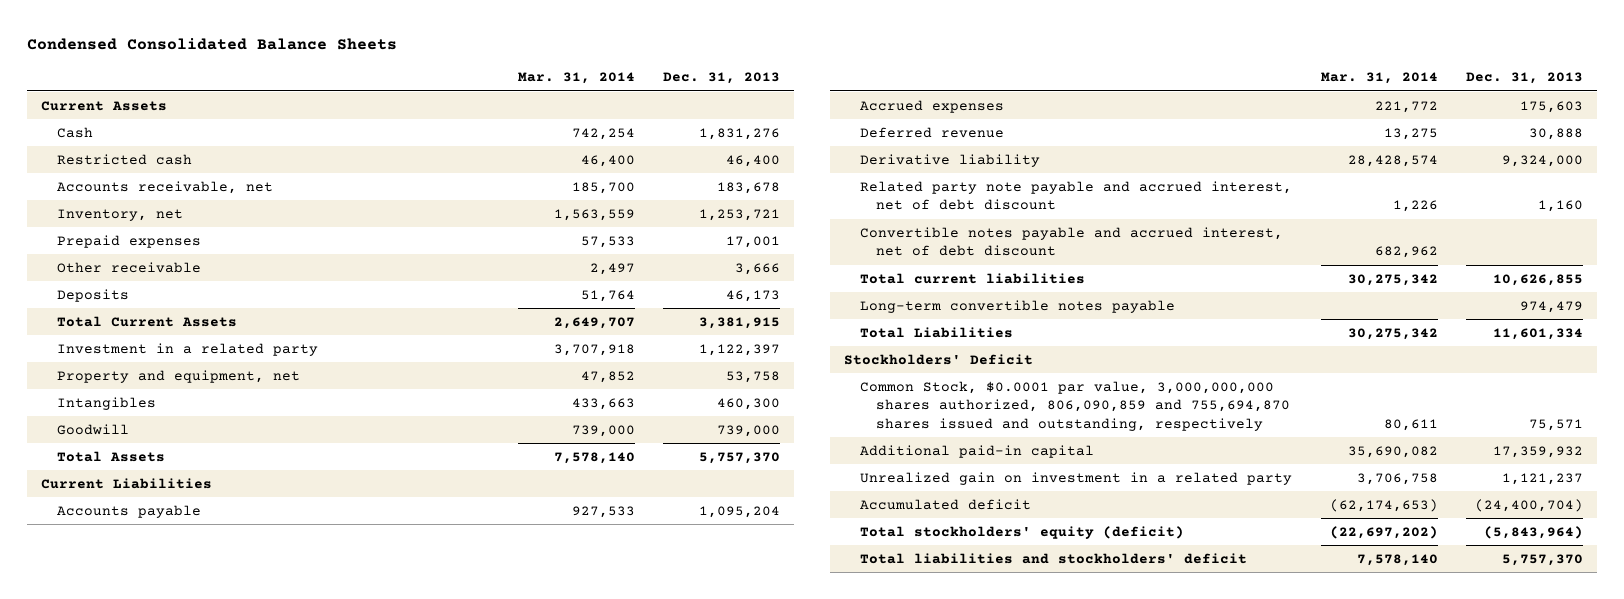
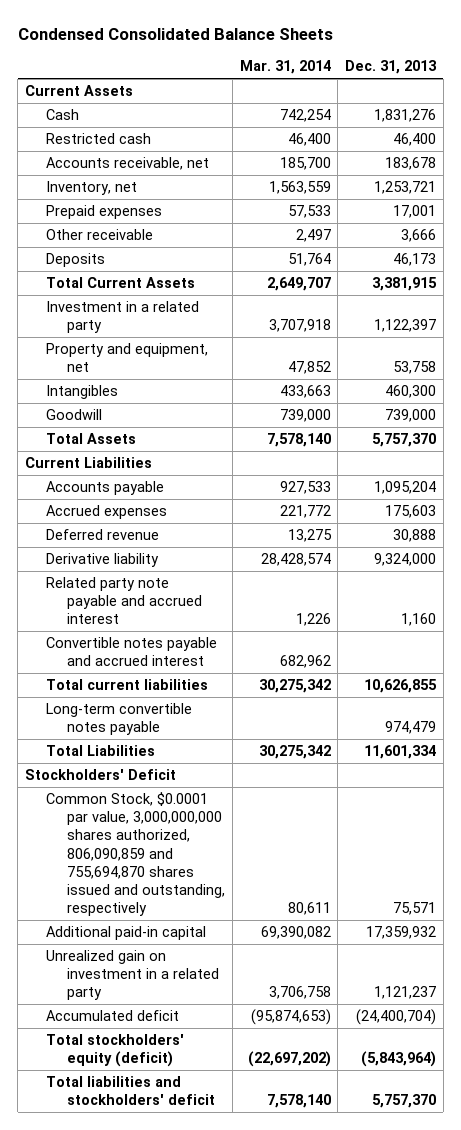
- Related party note payable and accrued interest, net of debt discount | 1,226 | 1,160
- Convertible notes payable and accrued interest, net of debt discount | 682,962 |
+ Related party note payable and accrued interest | 1,226 | 1,160
+ Convertible notes payable and accrued interest | 682,962 |
- Additional paid-in capital | 35,690,082 | 17,359,932
+ Additional paid-in capital | 69,390,082 | 17,359,932
- Accumulated deficit | (62,174,653) | (24,400,704)
+ Accumulated deficit | (95,874,653) | (24,400,704)

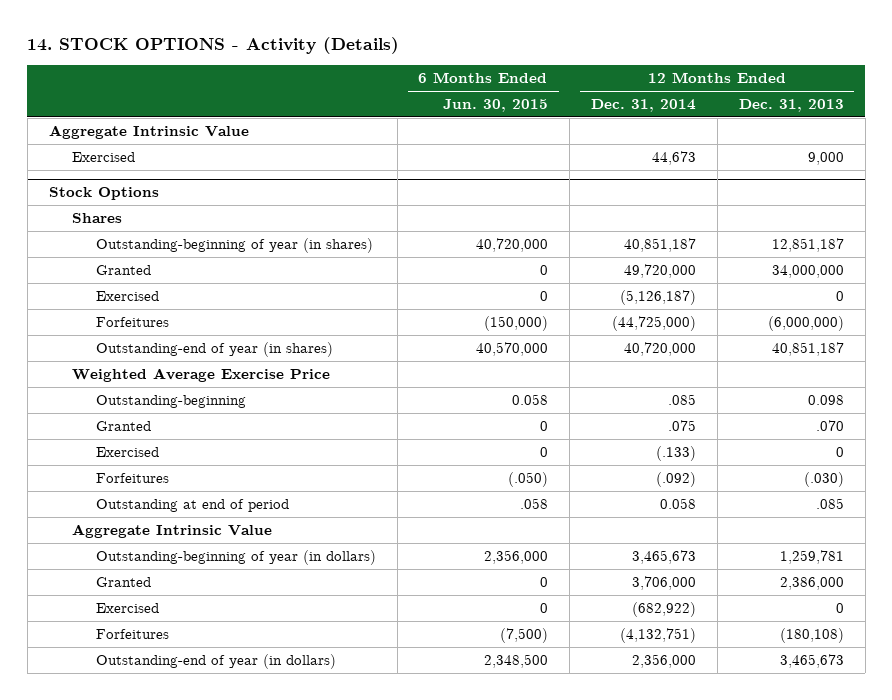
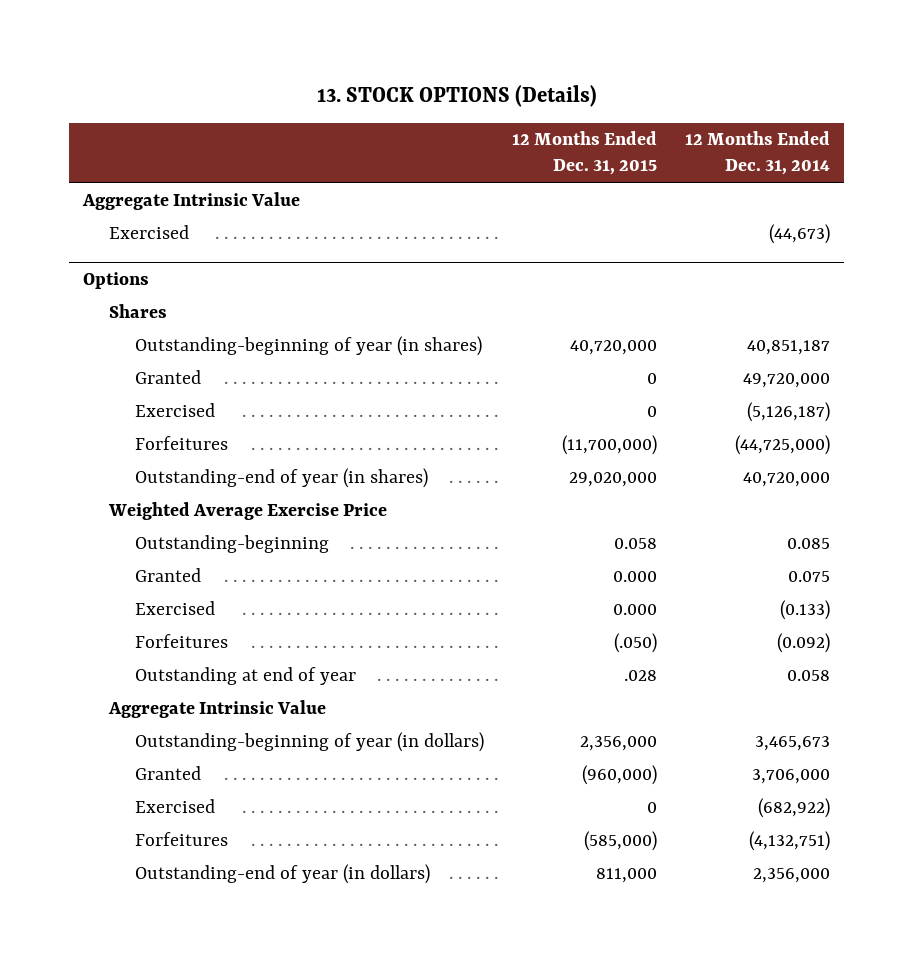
- 14. STOCK OPTIONS - Activity (Details)
+ 13. STOCK OPTIONS (Details)
- | 6 Months Ended Jun. 30, 2015 | 12 Months Ended Dec. 31, 2014 | 12 Months Ended Dec. 31, 2013
+ | 12 Months Ended Dec. 31, 2015 | 12 Months Ended Dec. 31, 2014
- Exercised | | 44,673 | 9,000
- Stock Options
+ Exercised | | (44,673)
+ Options
- Outstanding-beginning | 0.058 | .085 | 0.098
- Granted | 0 | .075 | .070
- Exercised | 0 | (.133) | 0
- Forfeitures | (.050) | (.092) | (.030)
- Outstanding at end of period | .058 | 0.058 | .085
+ Outstanding-beginning | 0.058 | 0.085
+ Granted | 0.000 | 0.075
+ Exercised | 0.000 | (0.133)
+ Forfeitures | (.050) | (0.092)
+ Outstanding at end of year | .028 | 0.058

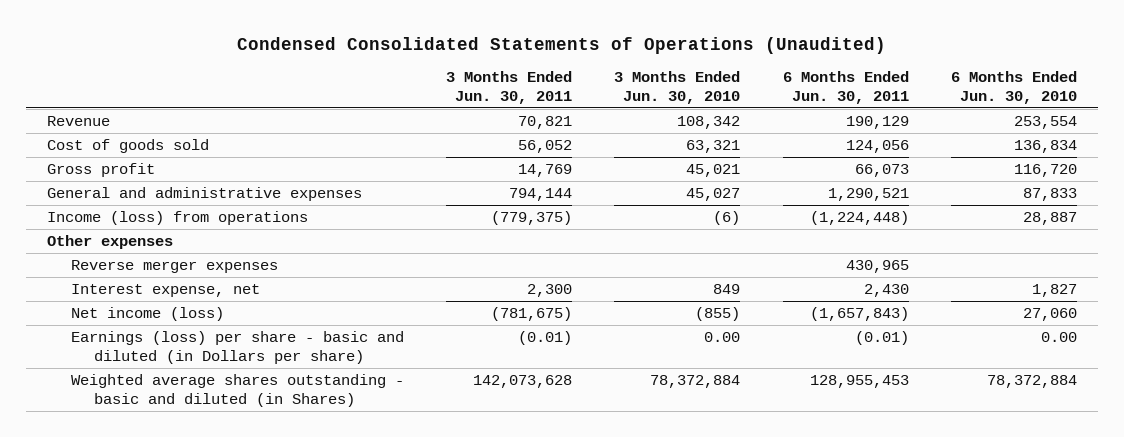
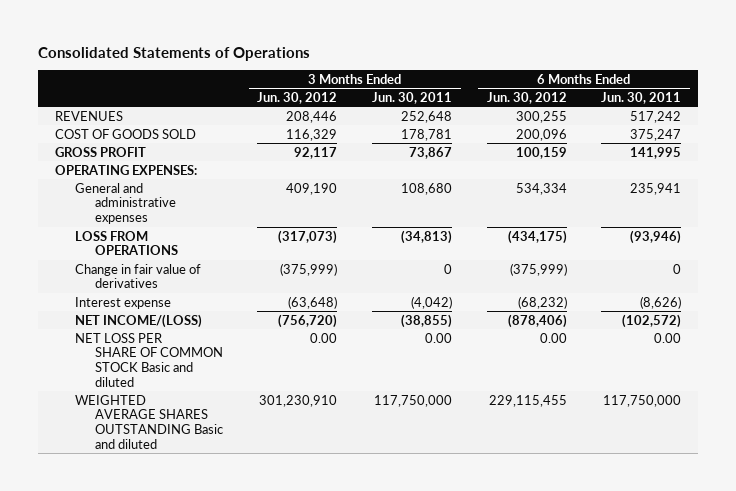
- Condensed Consolidated Statements of Operations (Unaudited)
+ Consolidated Statements of Operations
- | 3 Months Ended Jun. 30, 2011 | 3 Months Ended Jun. 30, 2010 | 6 Months Ended Jun. 30, 2011 | 6 Months Ended Jun. 30, 2010
+ | 3 Months Ended Jun. 30, 2012 | 3 Months Ended Jun. 30, 2011 | 6 Months Ended Jun. 30, 2012 | 6 Months Ended Jun. 30, 2011
- Revenue | 70,821 | 108,342 | 190,129 | 253,554
- Cost of goods sold | 56,052 | 63,321 | 124,056 | 136,834
- Gross profit | 14,769 | 45,021 | 66,073 | 116,720
- General and administrative expenses | 794,144 | 45,027 | 1,290,521 | 87,833
- Income (loss) from operations | (779,375) | (6) | (1,224,448) | 28,887
- Other expenses
- Reverse merger expenses | | | 430,965 |
- Interest expense, net | 2,300 | 849 | 2,430 | 1,827
- Net income (loss) | (781,675) | (855) | (1,657,843) | 27,060
- Earnings (loss) per share - basic and diluted (in Dollars per share) | (0.01) | 0.00 | (0.01) | 0.00
- Weighted average shares outstanding - basic and diluted (in Shares) | 142,073,628 | 78,372,884 | 128,955,453 | 78,372,884
+ REVENUES | 208,446 | 252,648 | 300,255 | 517,242
+ COST OF GOODS SOLD | 116,329 | 178,781 | 200,096 | 375,247
+ GROSS PROFIT | 92,117 | 73,867 | 100,159 | 141,995
+ OPERATING EXPENSES:
+ General and administrative expenses | 409,190 | 108,680 | 534,334 | 235,941
+ LOSS FROM OPERATIONS | (317,073) | (34,813) | (434,175) | (93,946)
+ Change in fair value of derivatives | (375,999) | 0 | (375,999) | 0
+ Interest expense | (63,648) | (4,042) | (68,232) | (8,626)
+ NET INCOME/(LOSS) | (756,720) | (38,855) | (878,406) | (102,572)
+ NET LOSS PER SHARE OF COMMON STOCK Basic and diluted | 0.00 | 0.00 | 0.00 | 0.00
+ WEIGHTED AVERAGE SHARES OUTSTANDING Basic and diluted | 301,230,910 | 117,750,000 | 229,115,455 | 117,750,000

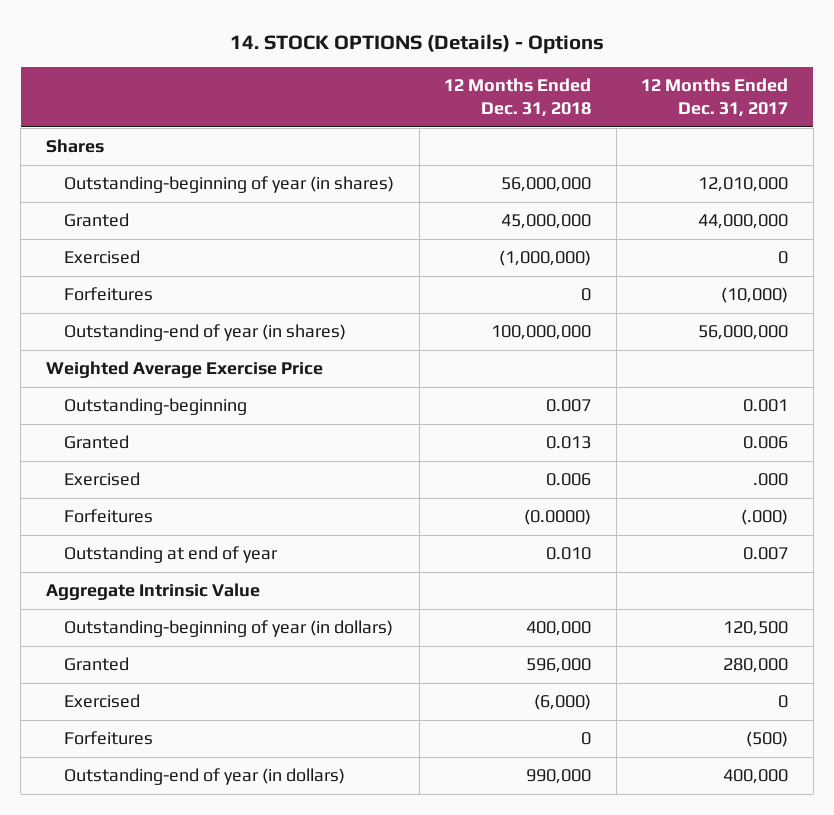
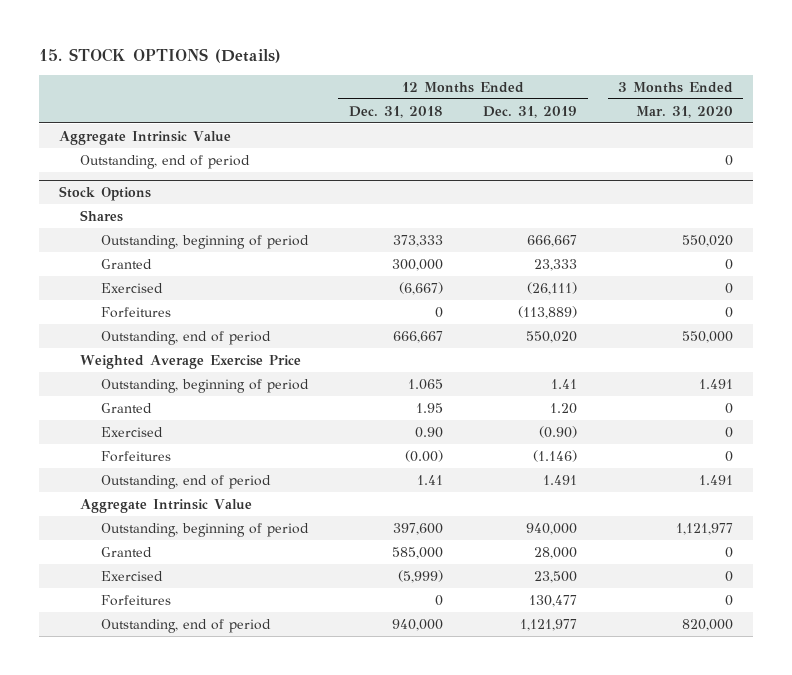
- 14. STOCK OPTIONS (Details) - Options
+ 15. STOCK OPTIONS (Details)
- | 12 Months Ended Dec. 31, 2018 | 12 Months Ended Dec. 31, 2017
+ | 12 Months Ended Dec. 31, 2018 | 12 Months Ended Dec. 31, 2019 | 3 Months Ended Mar. 31, 2020
+ Aggregate Intrinsic Value
+ Outstanding, end of period | | | 0
+ Stock Options
- Outstanding-beginning of year (in shares) | 56,000,000 | 12,010,000
- Granted | 45,000,000 | 44,000,000
- Exercised | (1,000,000) | 0
+ Outstanding, beginning of period | 373,333 | 666,667 | 550,020
+ Granted | 300,000 | 23,333 | 0
+ Exercised | (6,667) | (26,111) | 0
- Outstanding-end of year (in shares) | 100,000,000 | 56,000,000
+ Outstanding, end of period | 666,667 | 550,020 | 550,000
- Outstanding-beginning | 0.007 | 0.001
- Granted | 0.013 | 0.006
- Exercised | 0.006 | .000
- Forfeitures | (0.0000) | (.000)
- Outstanding at end of year | 0.010 | 0.007
+ Outstanding, beginning of period | 1.065 | 1.41 | 1.491
+ Granted | 1.95 | 1.20 | 0
+ Exercised | 0.90 | (0.90) | 0
+ Forfeitures | (0.00) | (1.146) | 0
+ Outstanding, end of period | 1.41 | 1.491 | 1.491
- Outstanding-beginning of year (in dollars) | 400,000 | 120,500
- Granted | 596,000 | 280,000
- Exercised | (6,000) | 0
+ Outstanding, beginning of period | 397,600 | 940,000 | 1,121,977
+ Granted | 585,000 | 28,000 | 0
+ Exercised | (5,999) | 23,500 | 0
- Outstanding-end of year (in dollars) | 990,000 | 400,000
+ Outstanding, end of period | 940,000 | 1,121,977 | 820,000

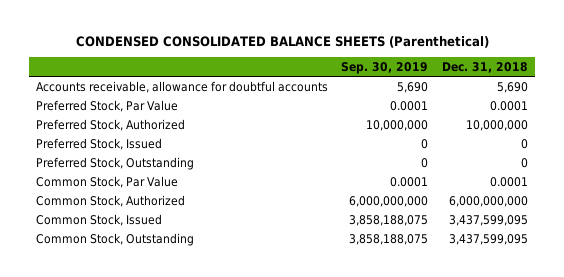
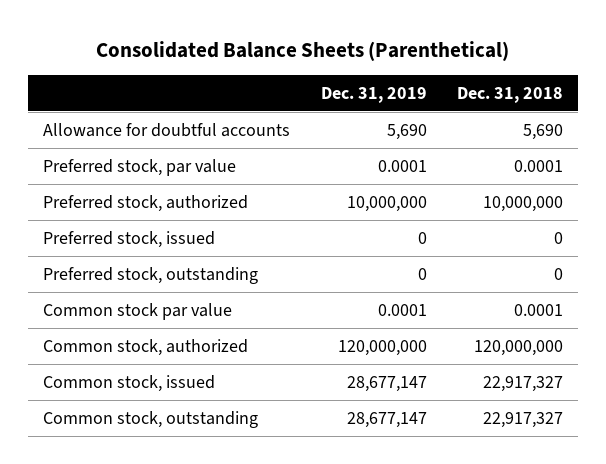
- CONDENSED CONSOLIDATED BALANCE SHEETS (Parenthetical)
+ Consolidated Balance Sheets (Parenthetical)
- | Sep. 30, 2019 | Dec. 31, 2018
+ | Dec. 31, 2019 | Dec. 31, 2018
- Accounts receivable, allowance for doubtful accounts | 5,690 | 5,690
- Preferred Stock, Par Value | 0.0001 | 0.0001
- Preferred Stock, Authorized | 10,000,000 | 10,000,000
- Preferred Stock, Issued | 0 | 0
- Preferred Stock, Outstanding | 0 | 0
- Common Stock, Par Value | 0.0001 | 0.0001
- Common Stock, Authorized | 6,000,000,000 | 6,000,000,000
- Common Stock, Issued | 3,858,188,075 | 3,437,599,095
- Common Stock, Outstanding | 3,858,188,075 | 3,437,599,095
+ Allowance for doubtful accounts | 5,690 | 5,690
+ Preferred stock, par value | 0.0001 | 0.0001
+ Preferred stock, authorized | 10,000,000 | 10,000,000
+ Preferred stock, issued | 0 | 0
+ Preferred stock, outstanding | 0 | 0
+ Common stock par value | 0.0001 | 0.0001
+ Common stock, authorized | 120,000,000 | 120,000,000
+ Common stock, issued | 28,677,147 | 22,917,327
+ Common stock, outstanding | 28,677,147 | 22,917,327

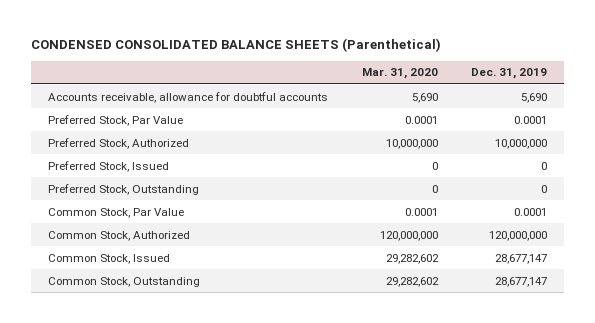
- Consolidated Balance Sheets (Parenthetical)
+ CONDENSED CONSOLIDATED BALANCE SHEETS (Parenthetical)
- | Dec. 31, 2019 | Dec. 31, 2018
+ | Mar. 31, 2020 | Dec. 31, 2019
- Allowance for doubtful accounts | 5,690 | 5,690
- Preferred stock, par value | 0.0001 | 0.0001
- Preferred stock, authorized | 10,000,000 | 10,000,000
- Preferred stock, issued | 0 | 0
- Preferred stock, outstanding | 0 | 0
- Common stock par value | 0.0001 | 0.0001
- Common stock, authorized | 120,000,000 | 120,000,000
- Common stock, issued | 28,677,147 | 22,917,327
- Common stock, outstanding | 28,677,147 | 22,917,327
+ Accounts receivable, allowance for doubtful accounts | 5,690 | 5,690
+ Preferred Stock, Par Value | 0.0001 | 0.0001
+ Preferred Stock, Authorized | 10,000,000 | 10,000,000
+ Preferred Stock, Issued | 0 | 0
+ Preferred Stock, Outstanding | 0 | 0
+ Common Stock, Par Value | 0.0001 | 0.0001
+ Common Stock, Authorized | 120,000,000 | 120,000,000
+ Common Stock, Issued | 29,282,602 | 28,677,147
+ Common Stock, Outstanding | 29,282,602 | 28,677,147

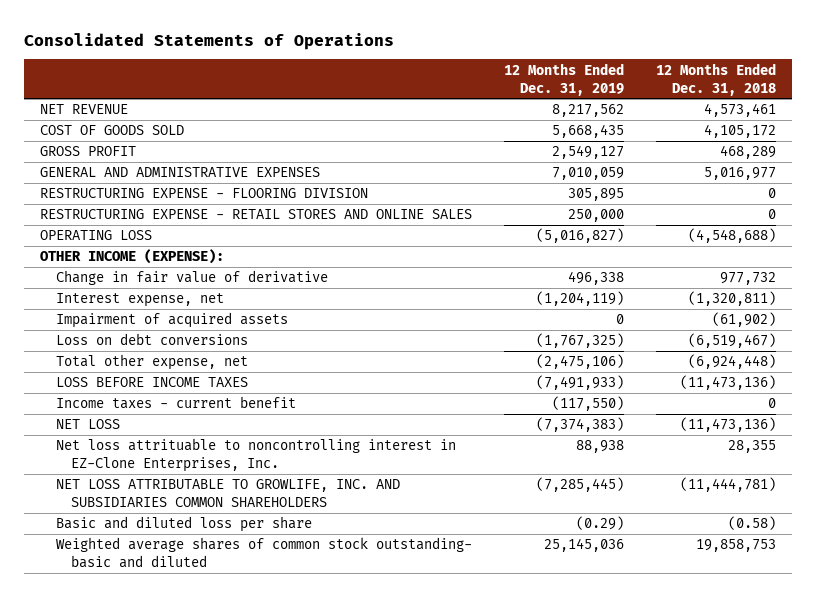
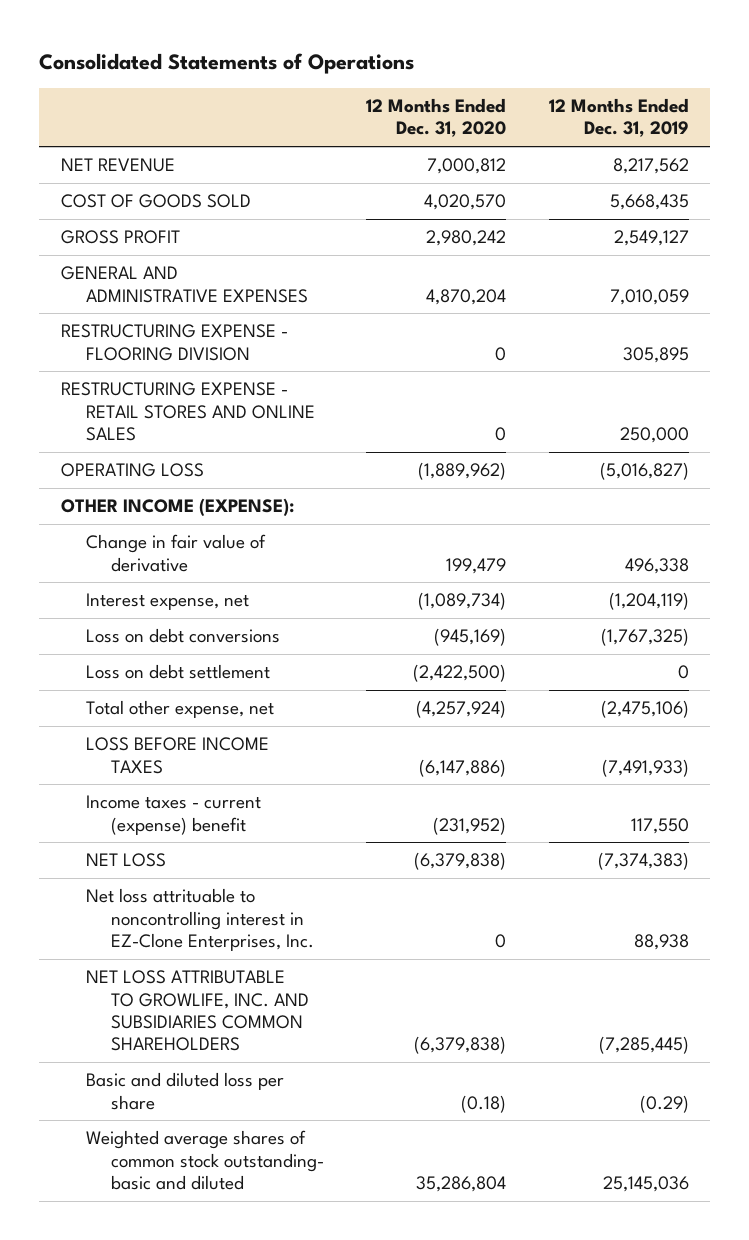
- | 12 Months Ended Dec. 31, 2019 | 12 Months Ended Dec. 31, 2018
+ | 12 Months Ended Dec. 31, 2020 | 12 Months Ended Dec. 31, 2019
- Impairment of acquired assets | 0 | (61,902)
+ Loss on debt settlement | (2,422,500) | 0
- Income taxes - current benefit | (117,550) | 0
+ Income taxes - current (expense) benefit | (231,952) | 117,550

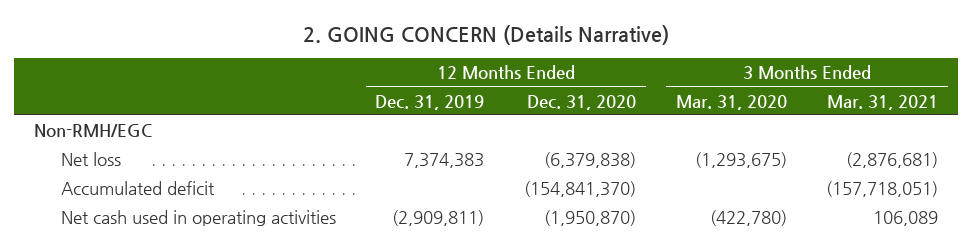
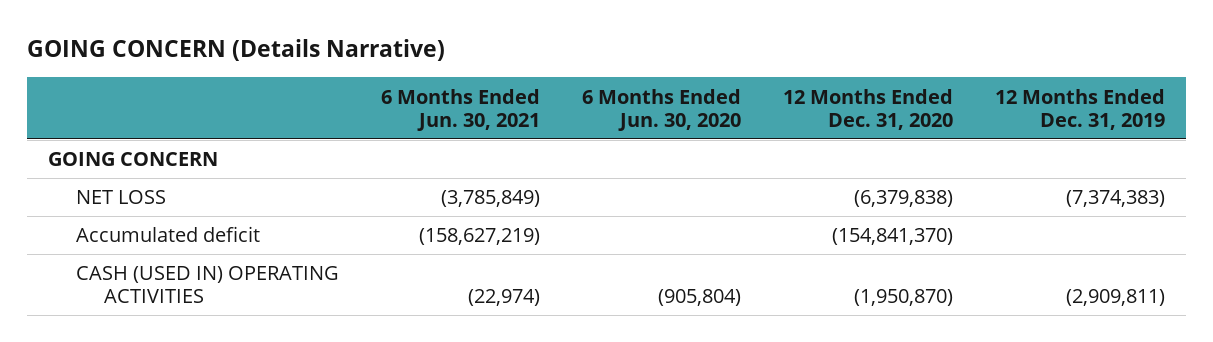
- 2. GOING CONCERN (Details Narrative)
+ GOING CONCERN (Details Narrative)
- | 12 Months Ended Dec. 31, 2019 | 12 Months Ended Dec. 31, 2020 | 3 Months Ended Mar. 31, 2020 | 3 Months Ended Mar. 31, 2021
+ | 6 Months Ended Jun. 30, 2021 | 6 Months Ended Jun. 30, 2020 | 12 Months Ended Dec. 31, 2020 | 12 Months Ended Dec. 31, 2019
- Non-RMH/EGC
- Net loss | 7,374,383 | (6,379,838) | (1,293,675) | (2,876,681)
+ GOING CONCERN
+ NET LOSS | (3,785,849) | | (6,379,838) | (7,374,383)
- Net cash used in operating activities | (2,909,811) | (1,950,870) | (422,780) | 106,089
+ CASH (USED IN) OPERATING ACTIVITIES | (22,974) | (905,804) | (1,950,870) | (2,909,811)

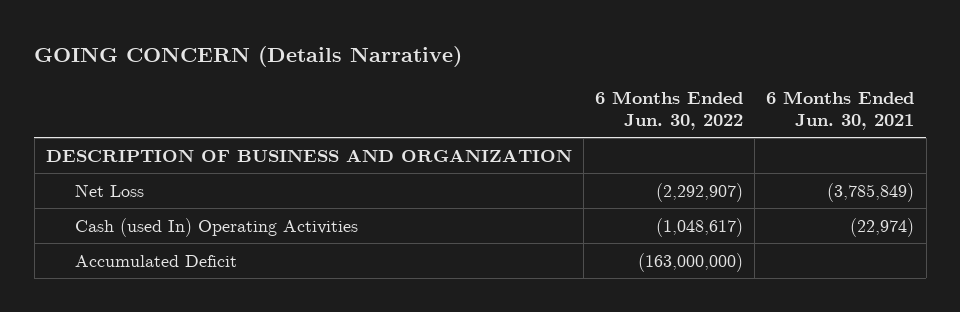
- | 6 Months Ended Jun. 30, 2021 | 6 Months Ended Jun. 30, 2020 | 12 Months Ended Dec. 31, 2020 | 12 Months Ended Dec. 31, 2019
+ | 6 Months Ended Jun. 30, 2022 | 6 Months Ended Jun. 30, 2021
- GOING CONCERN
- NET LOSS | (3,785,849) | | (6,379,838) | (7,374,383)
- Accumulated deficit | (158,627,219) | | (154,841,370) |
- CASH (USED IN) OPERATING ACTIVITIES | (22,974) | (905,804) | (1,950,870) | (2,909,811)
+ DESCRIPTION OF BUSINESS AND ORGANIZATION
+ Net Loss | (2,292,907) | (3,785,849)
+ Cash (used In) Operating Activities | (1,048,617) | (22,974)
+ Accumulated Deficit | (163,000,000) |

